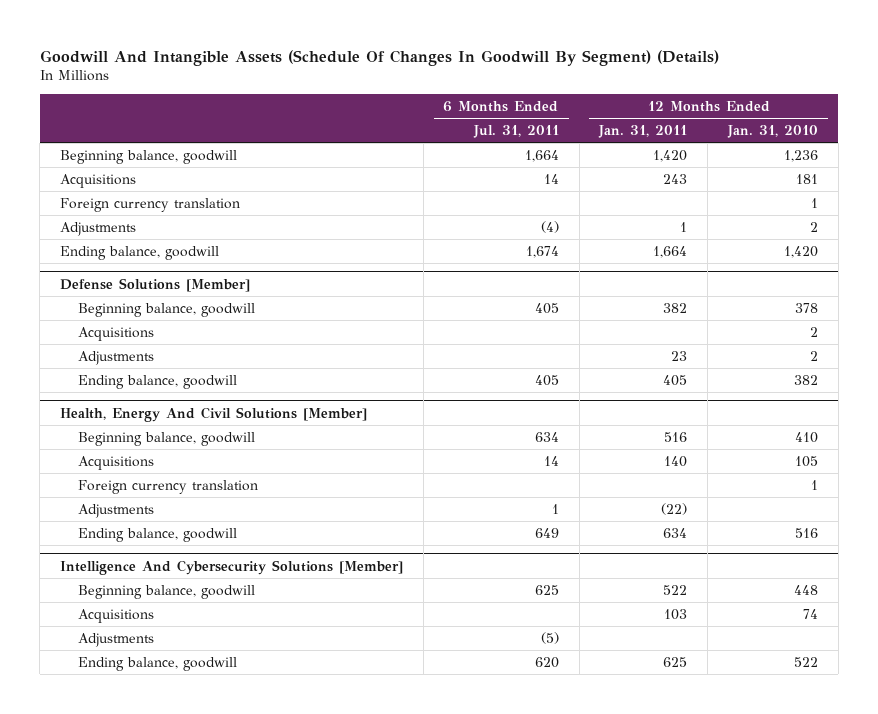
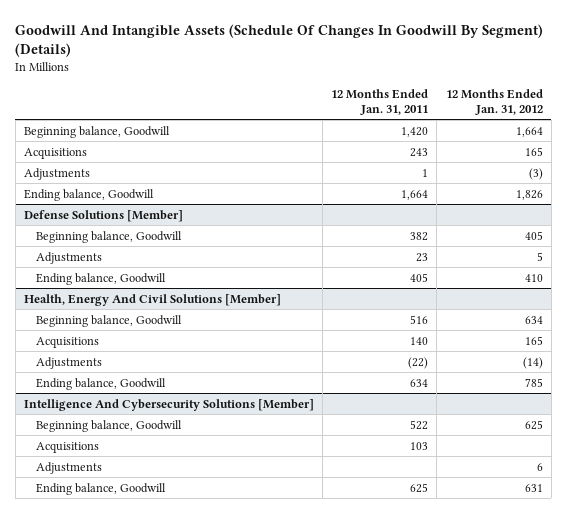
- | 6 Months Ended Jul. 31, 2011 | 12 Months Ended Jan. 31, 2011 | 12 Months Ended Jan. 31, 2010
+ | 12 Months Ended Jan. 31, 2011 | 12 Months Ended Jan. 31, 2012
- Beginning balance, goodwill | 1,664 | 1,420 | 1,236
+ Beginning balance, Goodwill | 1,420 | 1,664
- Foreign currency translation | | | 1
- Ending balance, goodwill | 1,674 | 1,664 | 1,420
+ Ending balance, Goodwill | 1,664 | 1,826
@ Defense Solutions [Member]
- Beginning balance, goodwill | 405 | 382 | 378
- Acquisitions | | | 2
+ Beginning balance, Goodwill | 382 | 405
- Ending balance, goodwill | 405 | 405 | 382
+ Ending balance, Goodwill | 405 | 410
@ Health, Energy And Civil Solutions [Member]
- Beginning balance, goodwill | 634 | 516 | 410
+ Beginning balance, Goodwill | 516 | 634
- Foreign currency translation | | | 1
- Ending balance, goodwill | 649 | 634 | 516
+ Ending balance, Goodwill | 634 | 785
@ Intelligence And Cybersecurity Solutions [Member]
- Beginning balance, goodwill | 625 | 522 | 448
+ Beginning balance, Goodwill | 522 | 625
- Ending balance, goodwill | 620 | 625 | 522
+ Ending balance, Goodwill | 625 | 631

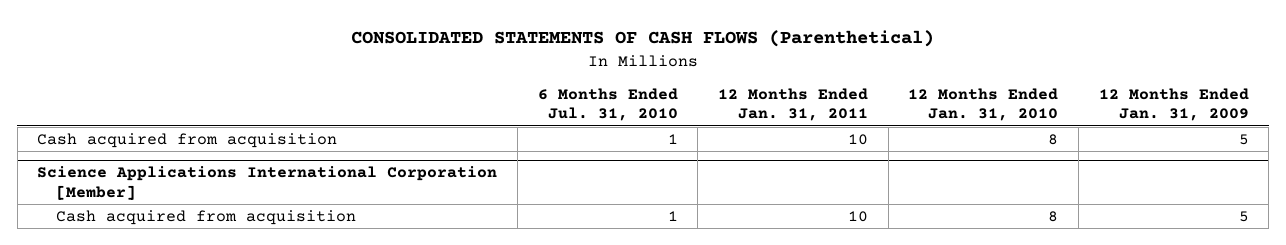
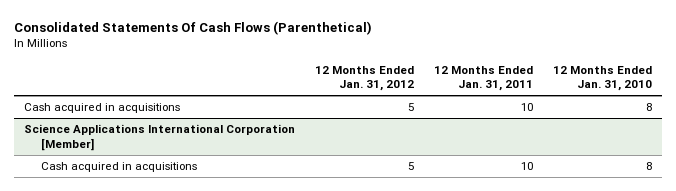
- CONSOLIDATED STATEMENTS OF CASH FLOWS (Parenthetical)
+ Consolidated Statements Of Cash Flows (Parenthetical)
- | 6 Months Ended Jul. 31, 2010 | 12 Months Ended Jan. 31, 2011 | 12 Months Ended Jan. 31, 2010 | 12 Months Ended Jan. 31, 2009
+ | 12 Months Ended Jan. 31, 2012 | 12 Months Ended Jan. 31, 2011 | 12 Months Ended Jan. 31, 2010
- Cash acquired from acquisition | 1 | 10 | 8 | 5
+ Cash acquired in acquisitions | 5 | 10 | 8
@ Science Applications International Corporation [Member]
- Cash acquired from acquisition | 1 | 10 | 8 | 5
+ Cash acquired in acquisitions | 5 | 10 | 8

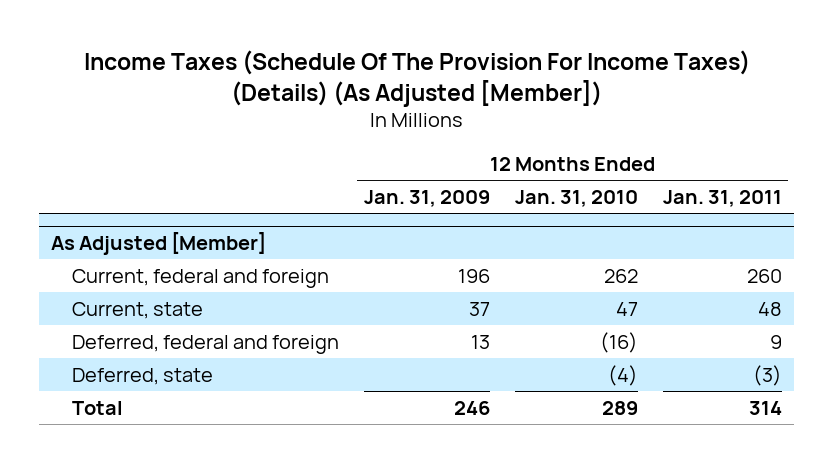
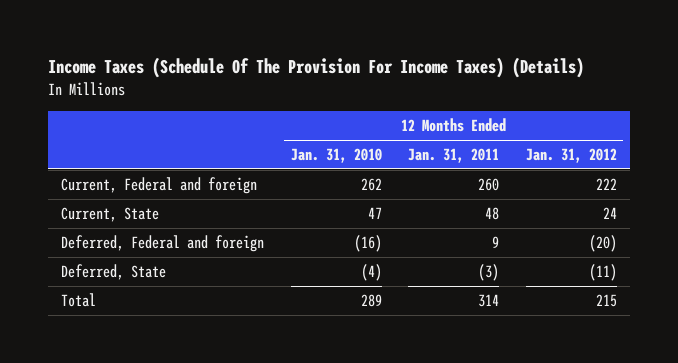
- Income Taxes (Schedule Of The Provision For Income Taxes) (Details) (As Adjusted [Member])
+ Income Taxes (Schedule Of The Provision For Income Taxes) (Details)
- | 12 Months Ended Jan. 31, 2009 | 12 Months Ended Jan. 31, 2010 | 12 Months Ended Jan. 31, 2011
+ | 12 Months Ended Jan. 31, 2010 | 12 Months Ended Jan. 31, 2011 | 12 Months Ended Jan. 31, 2012
- As Adjusted [Member]
- Current, federal and foreign | 196 | 262 | 260
- Current, state | 37 | 47 | 48
- Deferred, federal and foreign | 13 | (16) | 9
- Deferred, state | | (4) | (3)
+ Current, Federal and foreign | 262 | 260 | 222
+ Current, State | 47 | 48 | 24
+ Deferred, Federal and foreign | (16) | 9 | (20)
+ Deferred, State | (4) | (3) | (11)

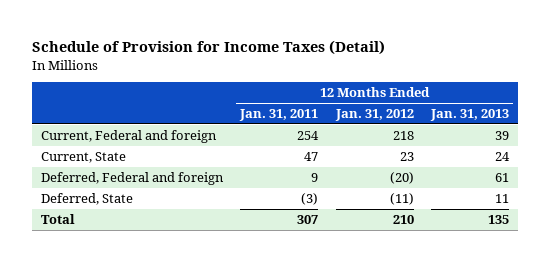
- Income Taxes (Schedule Of The Provision For Income Taxes) (Details)
+ Schedule of Provision for Income Taxes (Detail)
- | 12 Months Ended Jan. 31, 2010 | 12 Months Ended Jan. 31, 2011 | 12 Months Ended Jan. 31, 2012
+ | 12 Months Ended Jan. 31, 2011 | 12 Months Ended Jan. 31, 2012 | 12 Months Ended Jan. 31, 2013
- Current, Federal and foreign | 262 | 260 | 222
- Current, State | 47 | 48 | 24
+ Current, Federal and foreign | 254 | 218 | 39
+ Current, State | 47 | 23 | 24
- Total | 289 | 314 | 215
+ Total | 307 | 210 | 135

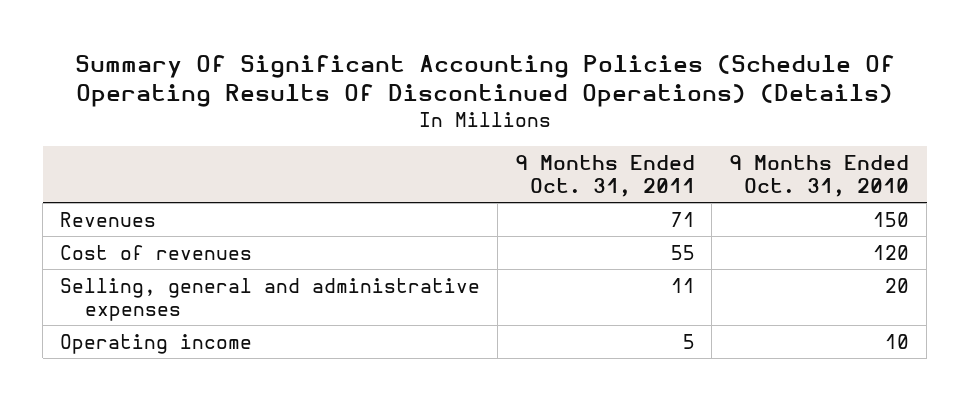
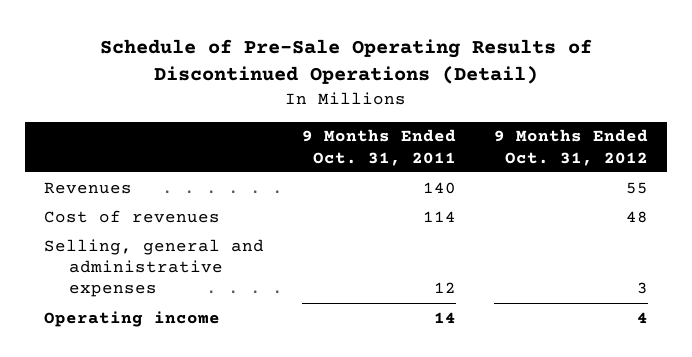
- Summary Of Significant Accounting Policies (Schedule Of Operating Results Of Discontinued Operations) (Details)
+ Schedule of Pre-Sale Operating Results of Discontinued Operations (Detail)
- | 9 Months Ended Oct. 31, 2011 | 9 Months Ended Oct. 31, 2010
+ | 9 Months Ended Oct. 31, 2011 | 9 Months Ended Oct. 31, 2012
- Revenues | 71 | 150
- Cost of revenues | 55 | 120
- Selling, general and administrative expenses | 11 | 20
- Operating income | 5 | 10
+ Revenues | 140 | 55
+ Cost of revenues | 114 | 48
+ Selling, general and administrative expenses | 12 | 3
+ Operating income | 14 | 4

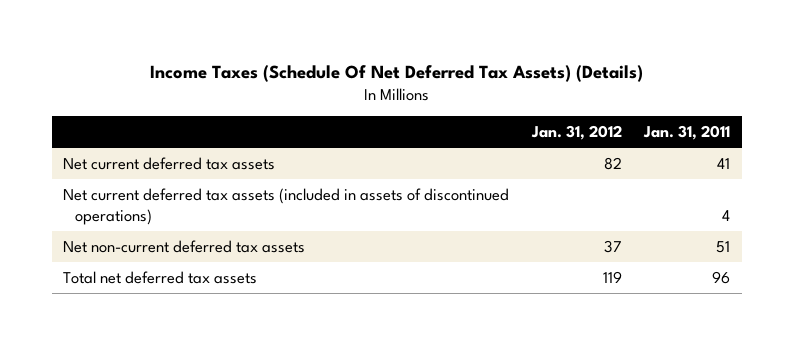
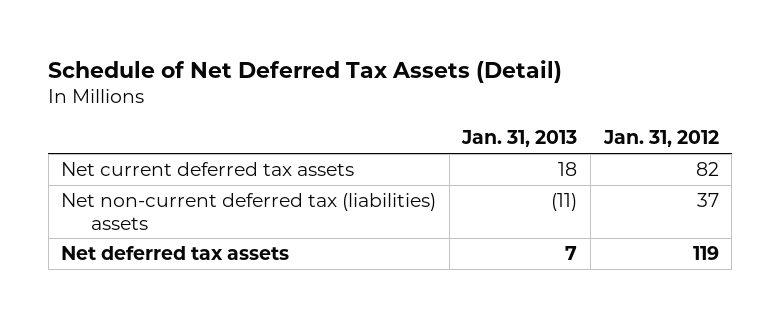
- Income Taxes (Schedule Of Net Deferred Tax Assets) (Details)
+ Schedule of Net Deferred Tax Assets (Detail)
- | Jan. 31, 2012 | Jan. 31, 2011
+ | Jan. 31, 2013 | Jan. 31, 2012
- Net current deferred tax assets (included in assets of discontinued operations) | | 4
- Net non-current deferred tax assets | 37 | 51
- Total net deferred tax assets | 119 | 96
+ Net non-current deferred tax (liabilities) assets | (11) | 37
+ Net deferred tax assets | 7 | 119

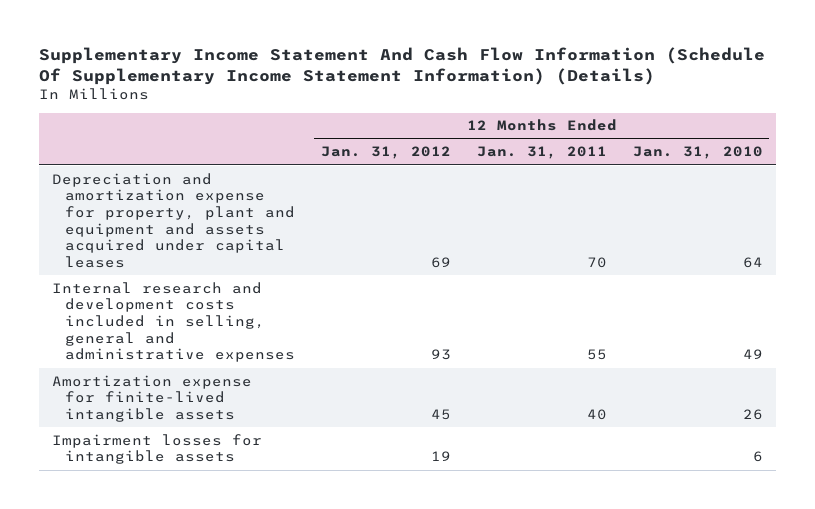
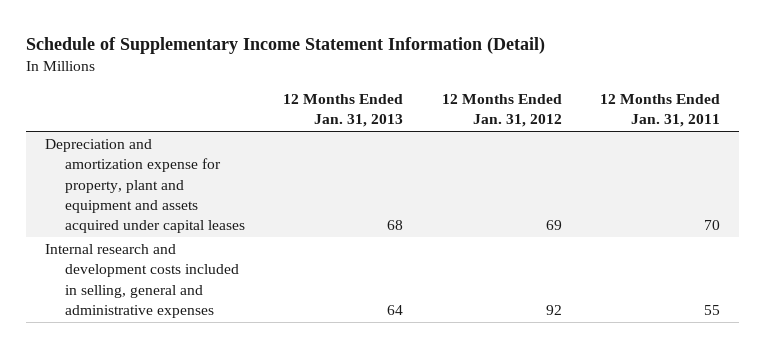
- Supplementary Income Statement And Cash Flow Information (Schedule Of Supplementary Income Statement Information) (Details)
+ Schedule of Supplementary Income Statement Information (Detail)
- | 12 Months Ended Jan. 31, 2012 | 12 Months Ended Jan. 31, 2011 | 12 Months Ended Jan. 31, 2010
+ | 12 Months Ended Jan. 31, 2013 | 12 Months Ended Jan. 31, 2012 | 12 Months Ended Jan. 31, 2011
- Internal research and development costs included in selling, general and administrative expenses | 93 | 55 | 49
- Amortization expense for finite-lived intangible assets | 45 | 40 | 26
- Impairment losses for intangible assets | 19 | | 6
+ Internal research and development costs included in selling, general and administrative expenses | 64 | 92 | 55

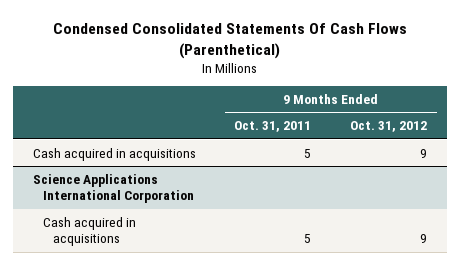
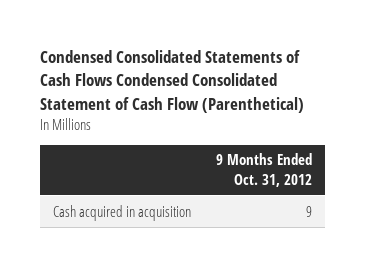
- Condensed Consolidated Statements Of Cash Flows (Parenthetical)
+ Condensed Consolidated Statements of Cash Flows Condensed Consolidated Statement of Cash Flow (Parenthetical)
- | 9 Months Ended Oct. 31, 2011 | 9 Months Ended Oct. 31, 2012
+ | 9 Months Ended Oct. 31, 2012
- Cash acquired in acquisitions | 5 | 9
- Science Applications International Corporation
- Cash acquired in acquisitions | 5 | 9
+ Cash acquired in acquisition | 9

